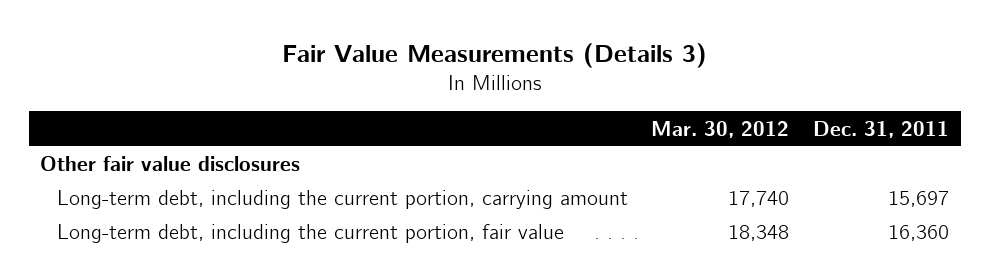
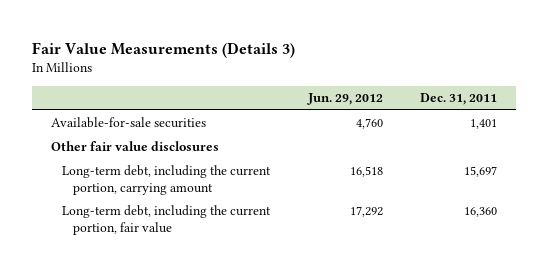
- | Mar. 30, 2012 | Dec. 31, 2011
+ | Jun. 29, 2012 | Dec. 31, 2011
+ Available-for-sale securities | 4,760 | 1,401

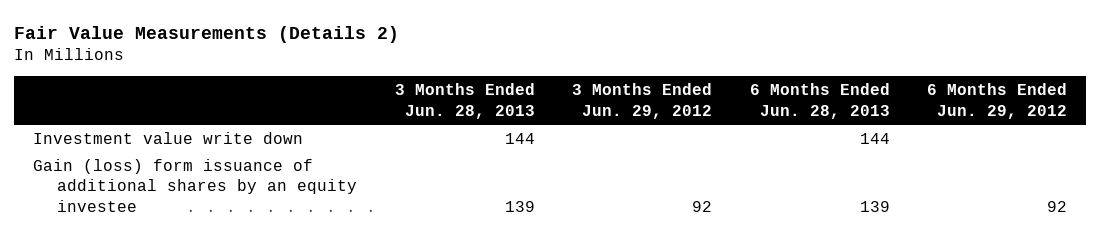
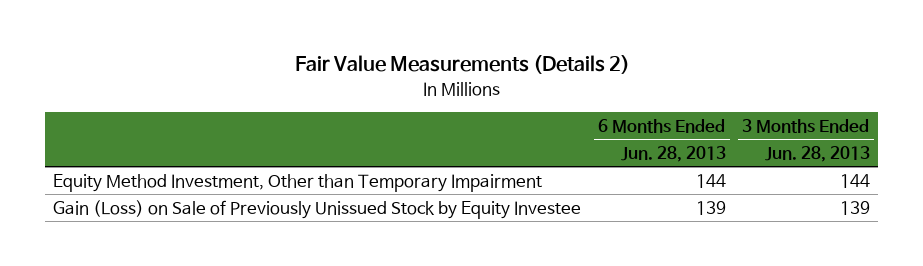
- | 3 Months Ended Jun. 28, 2013 | 3 Months Ended Jun. 29, 2012 | 6 Months Ended Jun. 28, 2013 | 6 Months Ended Jun. 29, 2012
+ | 6 Months Ended Jun. 28, 2013 | 3 Months Ended Jun. 28, 2013
- Investment value write down | 144 | | 144 |
- Gain (loss) form issuance of additional shares by an equity investee | 139 | 92 | 139 | 92
+ Equity Method Investment, Other than Temporary Impairment | 144 | 144
+ Gain (Loss) on Sale of Previously Unissued Stock by Equity Investee | 139 | 139

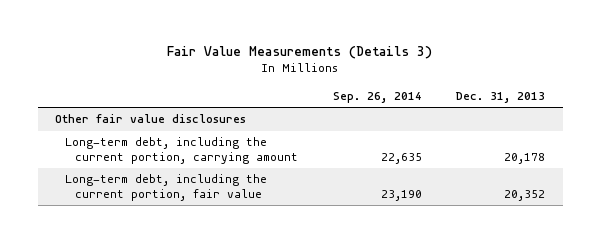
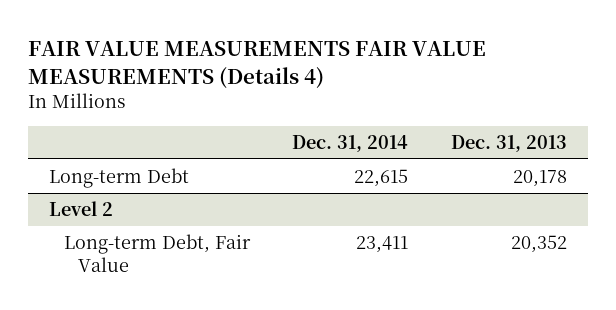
- Fair Value Measurements (Details 3)
+ FAIR VALUE MEASUREMENTS FAIR VALUE MEASUREMENTS (Details 4)
- | Sep. 26, 2014 | Dec. 31, 2013
+ | Dec. 31, 2014 | Dec. 31, 2013
- Other fair value disclosures
- Long-term debt, including the current portion, carrying amount | 22,635 | 20,178
- Long-term debt, including the current portion, fair value | 23,190 | 20,352
+ Long-term Debt | 22,615 | 20,178
+ Level 2
+ Long-term Debt, Fair Value | 23,411 | 20,352

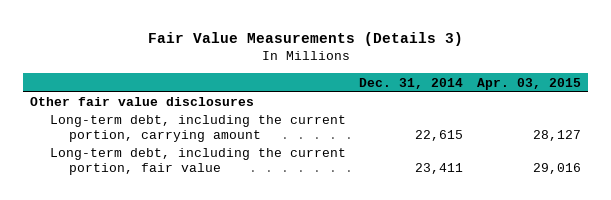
- FAIR VALUE MEASUREMENTS FAIR VALUE MEASUREMENTS (Details 4)
+ Fair Value Measurements (Details 3)
- | Dec. 31, 2014 | Dec. 31, 2013
+ | Dec. 31, 2014 | Apr. 03, 2015
- Long-term Debt | 22,615 | 20,178
- Level 2
- Long-term Debt, Fair Value | 23,411 | 20,352
+ Other fair value disclosures
+ Long-term debt, including the current portion, carrying amount | 22,615 | 28,127
+ Long-term debt, including the current portion, fair value | 23,411 | 29,016

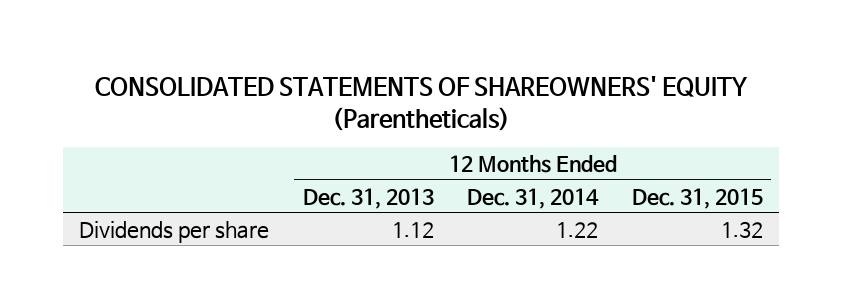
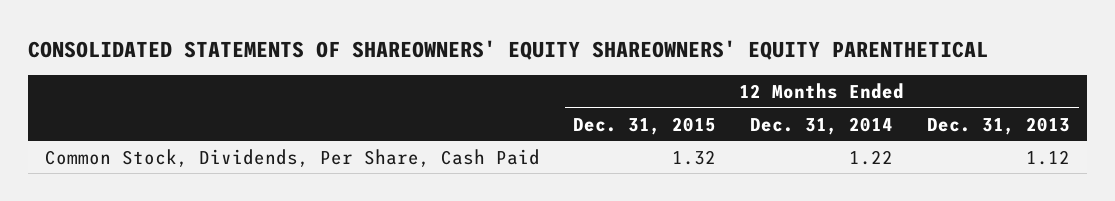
- CONSOLIDATED STATEMENTS OF SHAREOWNERS' EQUITY (Parentheticals)
+ CONSOLIDATED STATEMENTS OF SHAREOWNERS' EQUITY SHAREOWNERS' EQUITY PARENTHETICAL
- | 12 Months Ended Dec. 31, 2013 | 12 Months Ended Dec. 31, 2014 | 12 Months Ended Dec. 31, 2015
+ | 12 Months Ended Dec. 31, 2015 | 12 Months Ended Dec. 31, 2014 | 12 Months Ended Dec. 31, 2013
- Dividends per share | 1.12 | 1.22 | 1.32
+ Common Stock, Dividends, Per Share, Cash Paid | 1.32 | 1.22 | 1.12

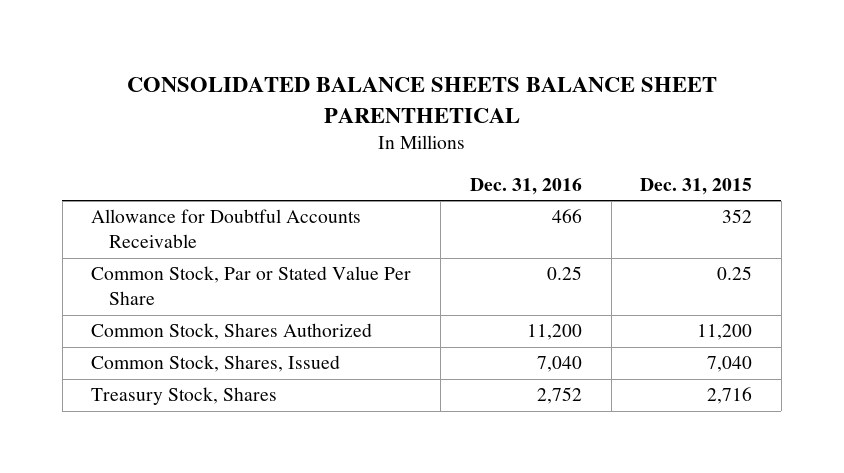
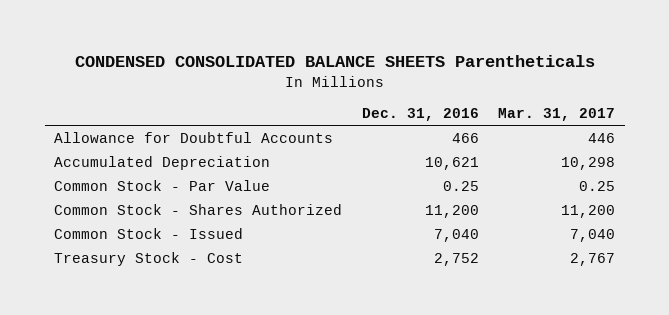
- CONSOLIDATED BALANCE SHEETS BALANCE SHEET PARENTHETICAL
+ CONDENSED CONSOLIDATED BALANCE SHEETS Parentheticals
- | Dec. 31, 2016 | Dec. 31, 2015
+ | Dec. 31, 2016 | Mar. 31, 2017
- Allowance for Doubtful Accounts Receivable | 466 | 352
- Common Stock, Par or Stated Value Per Share | 0.25 | 0.25
- Common Stock, Shares Authorized | 11,200 | 11,200
- Common Stock, Shares, Issued | 7,040 | 7,040
- Treasury Stock, Shares | 2,752 | 2,716
+ Allowance for Doubtful Accounts | 466 | 446
+ Accumulated Depreciation | 10,621 | 10,298
+ Common Stock - Par Value | 0.25 | 0.25
+ Common Stock - Shares Authorized | 11,200 | 11,200
+ Common Stock - Issued | 7,040 | 7,040
+ Treasury Stock - Cost | 2,752 | 2,767

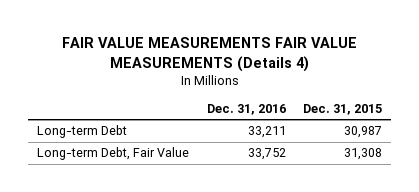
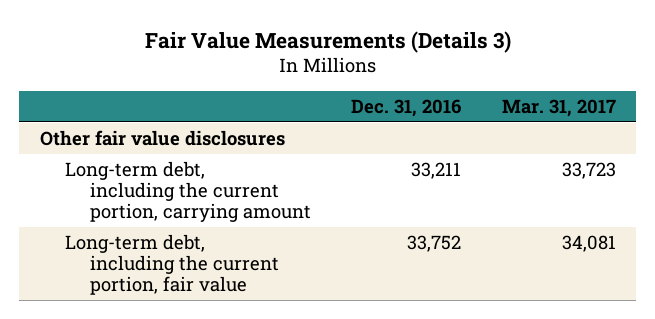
- FAIR VALUE MEASUREMENTS FAIR VALUE MEASUREMENTS (Details 4)
+ Fair Value Measurements (Details 3)
- | Dec. 31, 2016 | Dec. 31, 2015
+ | Dec. 31, 2016 | Mar. 31, 2017
- Long-term Debt | 33,211 | 30,987
- Long-term Debt, Fair Value | 33,752 | 31,308
+ Other fair value disclosures
+ Long-term debt, including the current portion, carrying amount | 33,211 | 33,723
+ Long-term debt, including the current portion, fair value | 33,752 | 34,081

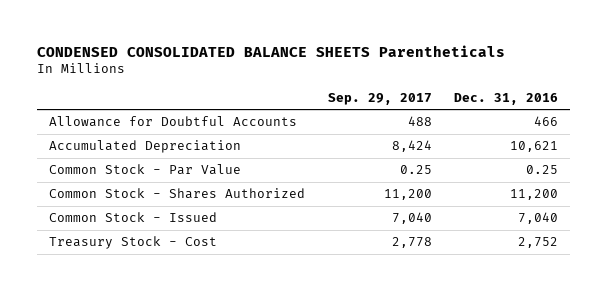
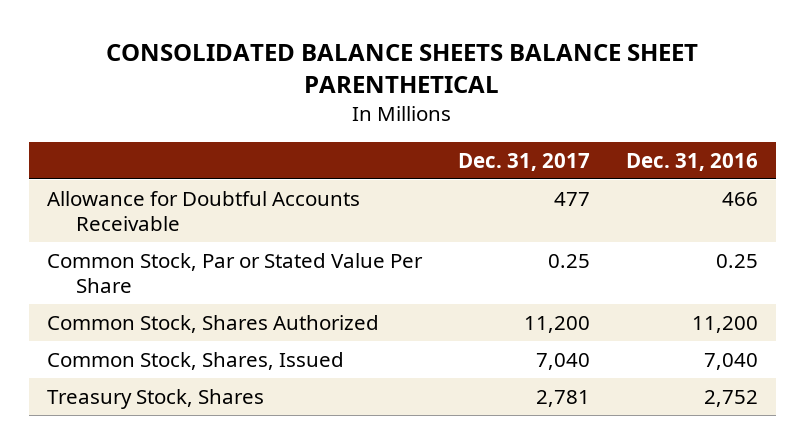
- CONDENSED CONSOLIDATED BALANCE SHEETS Parentheticals
+ CONSOLIDATED BALANCE SHEETS BALANCE SHEET PARENTHETICAL
- | Sep. 29, 2017 | Dec. 31, 2016
+ | Dec. 31, 2017 | Dec. 31, 2016
- Allowance for Doubtful Accounts | 488 | 466
- Accumulated Depreciation | 8,424 | 10,621
- Common Stock - Par Value | 0.25 | 0.25
- Common Stock - Shares Authorized | 11,200 | 11,200
- Common Stock - Issued | 7,040 | 7,040
- Treasury Stock - Cost | 2,778 | 2,752
+ Allowance for Doubtful Accounts Receivable | 477 | 466
+ Common Stock, Par or Stated Value Per Share | 0.25 | 0.25
+ Common Stock, Shares Authorized | 11,200 | 11,200
+ Common Stock, Shares, Issued | 7,040 | 7,040
+ Treasury Stock, Shares | 2,781 | 2,752

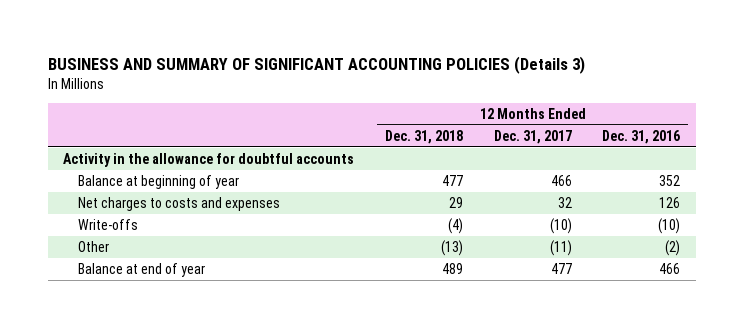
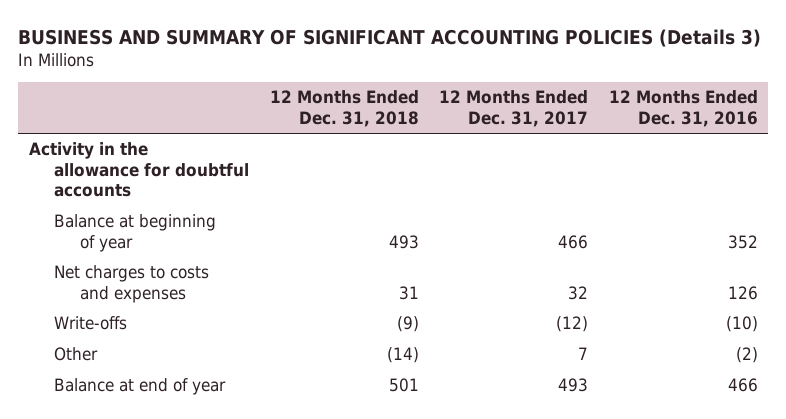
- Balance at beginning of year | 477 | 466 | 352
- Net charges to costs and expenses | 29 | 32 | 126
- Write-offs | (4) | (10) | (10)
- Other | (13) | (11) | (2)
- Balance at end of year | 489 | 477 | 466
+ Balance at beginning of year | 493 | 466 | 352
+ Net charges to costs and expenses | 31 | 32 | 126
+ Write-offs | (9) | (12) | (10)
+ Other | (14) | 7 | (2)
+ Balance at end of year | 501 | 493 | 466

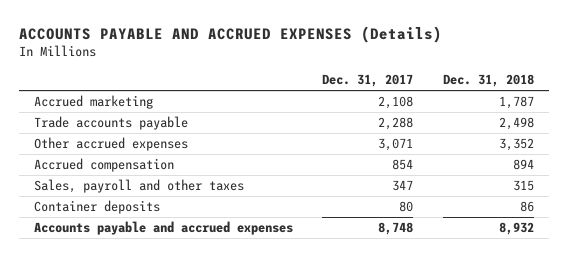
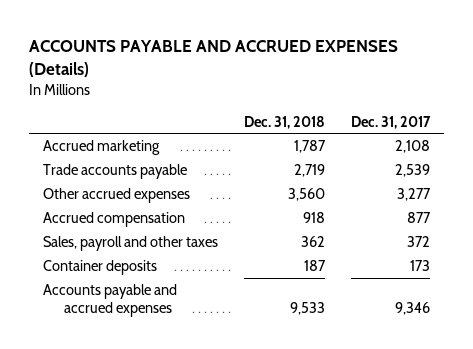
- | Dec. 31, 2017 | Dec. 31, 2018
+ | Dec. 31, 2018 | Dec. 31, 2017
- Trade accounts payable | 2,288 | 2,498
- Other accrued expenses | 3,071 | 3,352
- Accrued compensation | 854 | 894
- Sales, payroll and other taxes | 347 | 315
- Container deposits | 80 | 86
- Accounts payable and accrued expenses | 8,748 | 8,932
+ Trade accounts payable | 2,719 | 2,539
+ Other accrued expenses | 3,560 | 3,277
+ Accrued compensation | 918 | 877
+ Sales, payroll and other taxes | 362 | 372
+ Container deposits | 187 | 173
+ Accounts payable and accrued expenses | 9,533 | 9,346

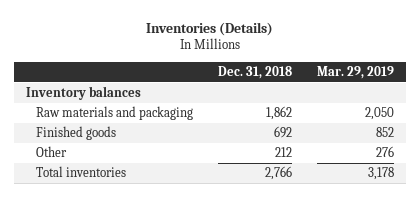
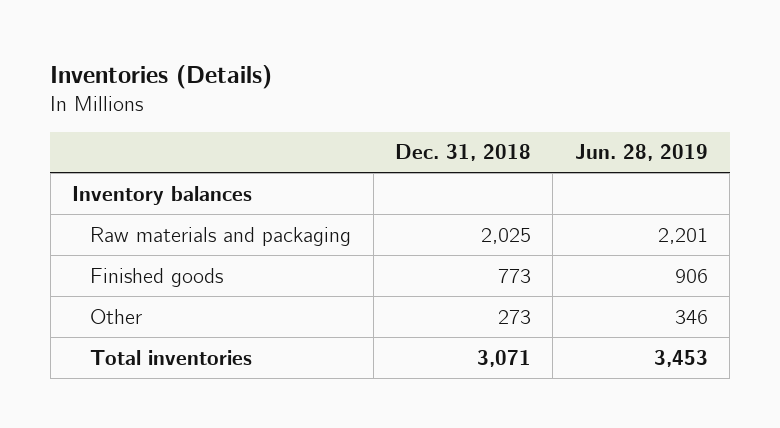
- | Dec. 31, 2018 | Mar. 29, 2019
+ | Dec. 31, 2018 | Jun. 28, 2019
- Raw materials and packaging | 1,862 | 2,050
- Finished goods | 692 | 852
- Other | 212 | 276
- Total inventories | 2,766 | 3,178
+ Raw materials and packaging | 2,025 | 2,201
+ Finished goods | 773 | 906
+ Other | 273 | 346
+ Total inventories | 3,071 | 3,453

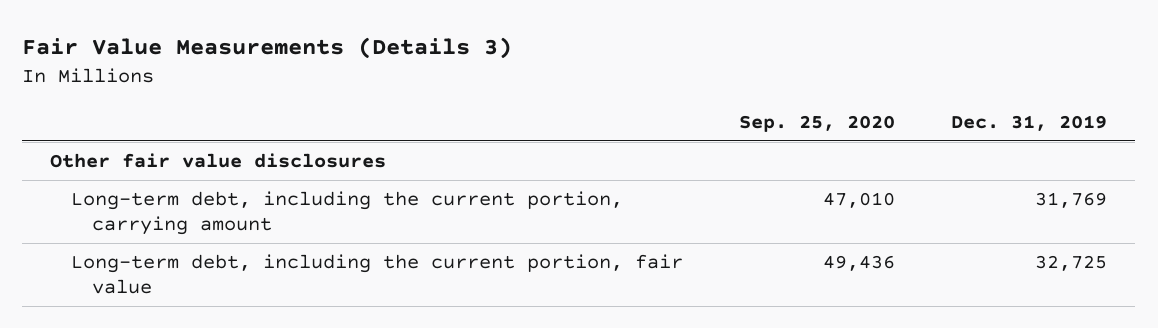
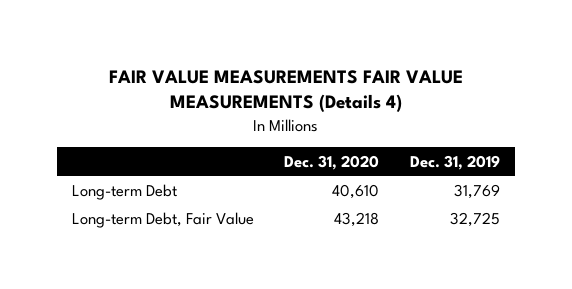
- Fair Value Measurements (Details 3)
+ FAIR VALUE MEASUREMENTS FAIR VALUE MEASUREMENTS (Details 4)
- | Sep. 25, 2020 | Dec. 31, 2019
+ | Dec. 31, 2020 | Dec. 31, 2019
- Other fair value disclosures
- Long-term debt, including the current portion, carrying amount | 47,010 | 31,769
- Long-term debt, including the current portion, fair value | 49,436 | 32,725
+ Long-term Debt | 40,610 | 31,769
+ Long-term Debt, Fair Value | 43,218 | 32,725

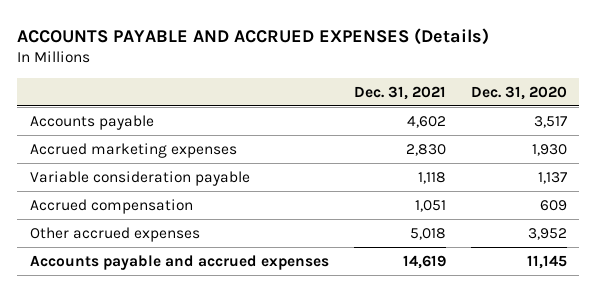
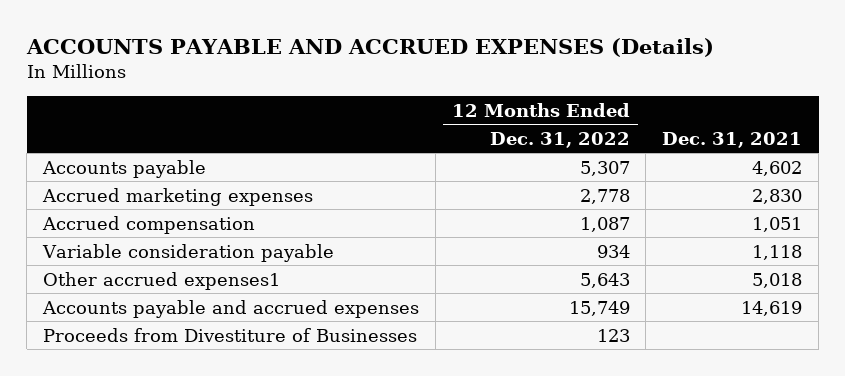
- | Dec. 31, 2021 | Dec. 31, 2020
+ | 12 Months Ended Dec. 31, 2022 | Dec. 31, 2021
- Other accrued expenses | 5,018 | 3,952
moved down: Variable consideration payable | 934 | 1,118
+ Other accrued expenses1 | 5,643 | 5,018
+ Proceeds from Divestiture of Businesses | 123 |

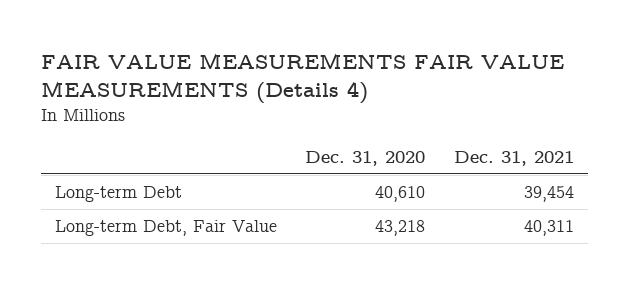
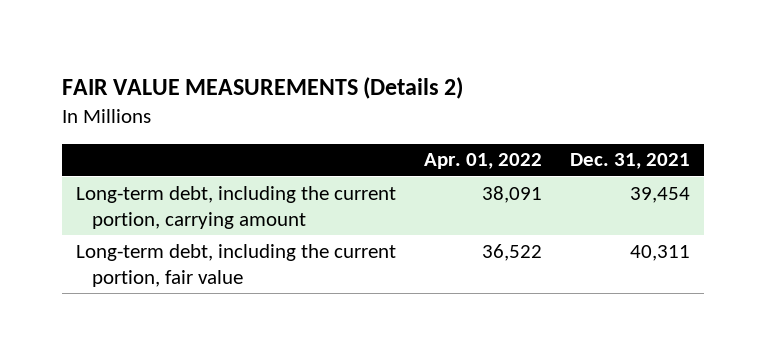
- FAIR VALUE MEASUREMENTS FAIR VALUE MEASUREMENTS (Details 4)
+ FAIR VALUE MEASUREMENTS (Details 2)
- | Dec. 31, 2020 | Dec. 31, 2021
+ | Apr. 01, 2022 | Dec. 31, 2021
- Long-term Debt | 40,610 | 39,454
- Long-term Debt, Fair Value | 43,218 | 40,311
+ Long-term debt, including the current portion, carrying amount | 38,091 | 39,454
+ Long-term debt, including the current portion, fair value | 36,522 | 40,311

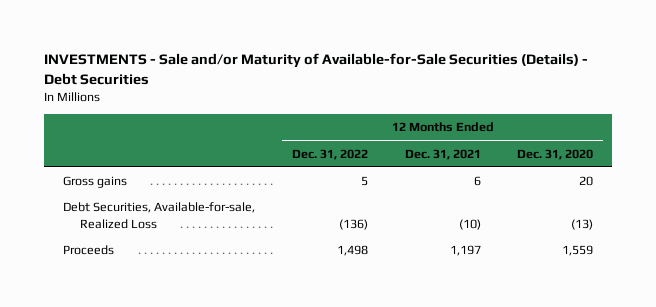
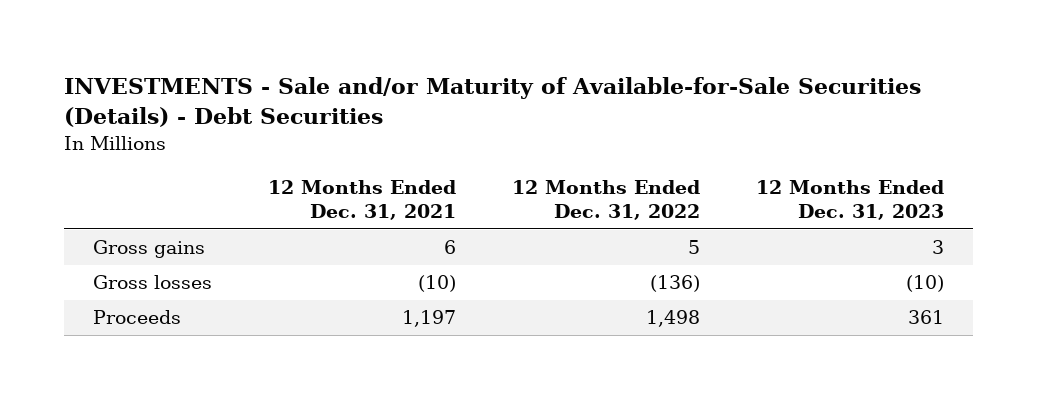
- | 12 Months Ended Dec. 31, 2022 | 12 Months Ended Dec. 31, 2021 | 12 Months Ended Dec. 31, 2020
+ | 12 Months Ended Dec. 31, 2021 | 12 Months Ended Dec. 31, 2022 | 12 Months Ended Dec. 31, 2023
- Debt Securities, Available-for-sale, Realized Loss | (136) | (10) | (13)
+ Gross losses | (10) | (136) | (10)

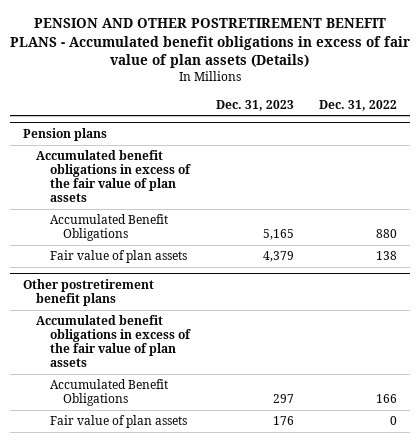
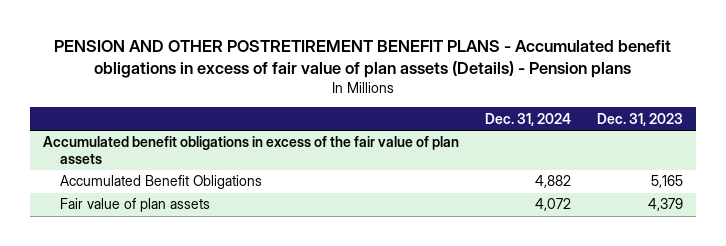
- PENSION AND OTHER POSTRETIREMENT BENEFIT PLANS - Accumulated benefit obligations in excess of fair value of plan assets (Details)
+ PENSION AND OTHER POSTRETIREMENT BENEFIT PLANS - Accumulated benefit obligations in excess of fair value of plan assets (Details) - Pension plans
- | Dec. 31, 2023 | Dec. 31, 2022
+ | Dec. 31, 2024 | Dec. 31, 2023
- Pension plans
- Other postretirement benefit plans
- Accumulated benefit obligations in excess of the fair value of plan assets
- Accumulated Benefit Obligations | 297 | 166
- Fair value of plan assets | 176 | 0

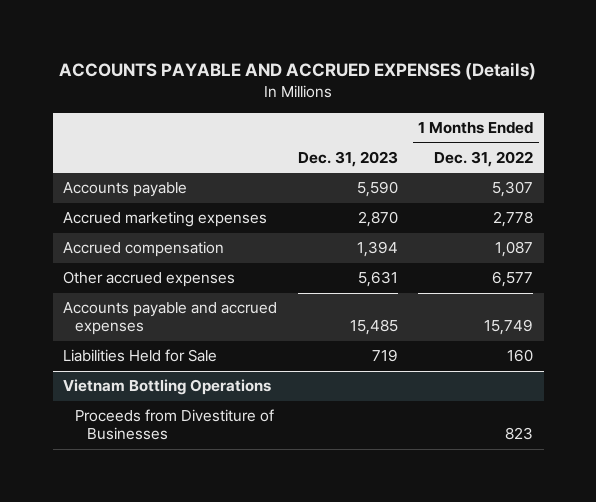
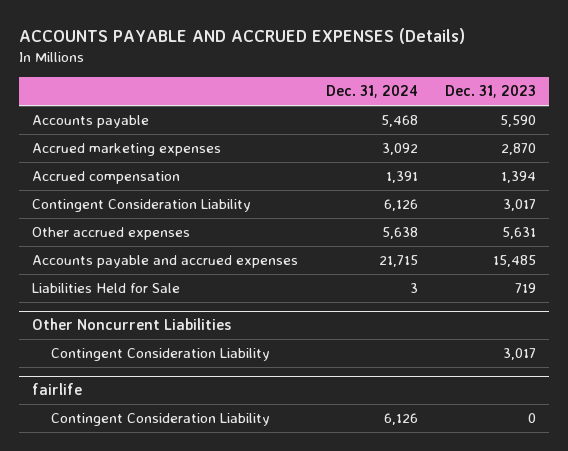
- | Dec. 31, 2023 | 1 Months Ended Dec. 31, 2022
+ | Dec. 31, 2024 | Dec. 31, 2023
+ Contingent Consideration Liability | 6,126 | 3,017
- Vietnam Bottling Operations
- Proceeds from Divestiture of Businesses | | 823
+ Other Noncurrent Liabilities
+ Contingent Consideration Liability | | 3,017
+ fairlife
+ Contingent Consideration Liability | 6,126 | 0

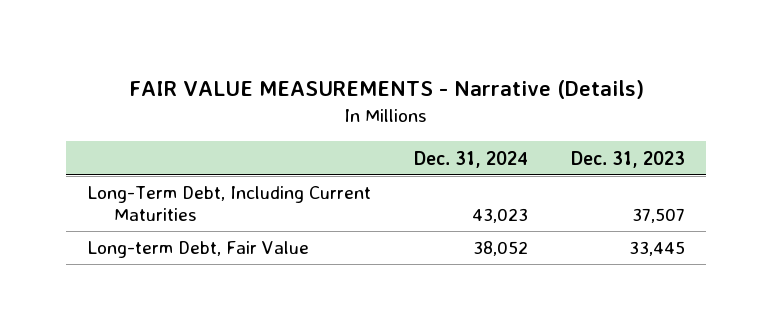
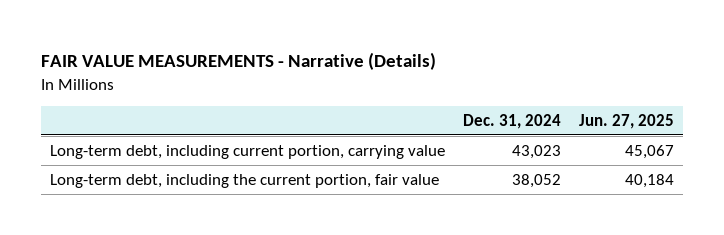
- | Dec. 31, 2024 | Dec. 31, 2023
+ | Dec. 31, 2024 | Jun. 27, 2025
- Long-Term Debt, Including Current Maturities | 43,023 | 37,507
- Long-term Debt, Fair Value | 38,052 | 33,445
+ Long-term debt, including current portion, carrying value | 43,023 | 45,067
+ Long-term debt, including the current portion, fair value | 38,052 | 40,184

